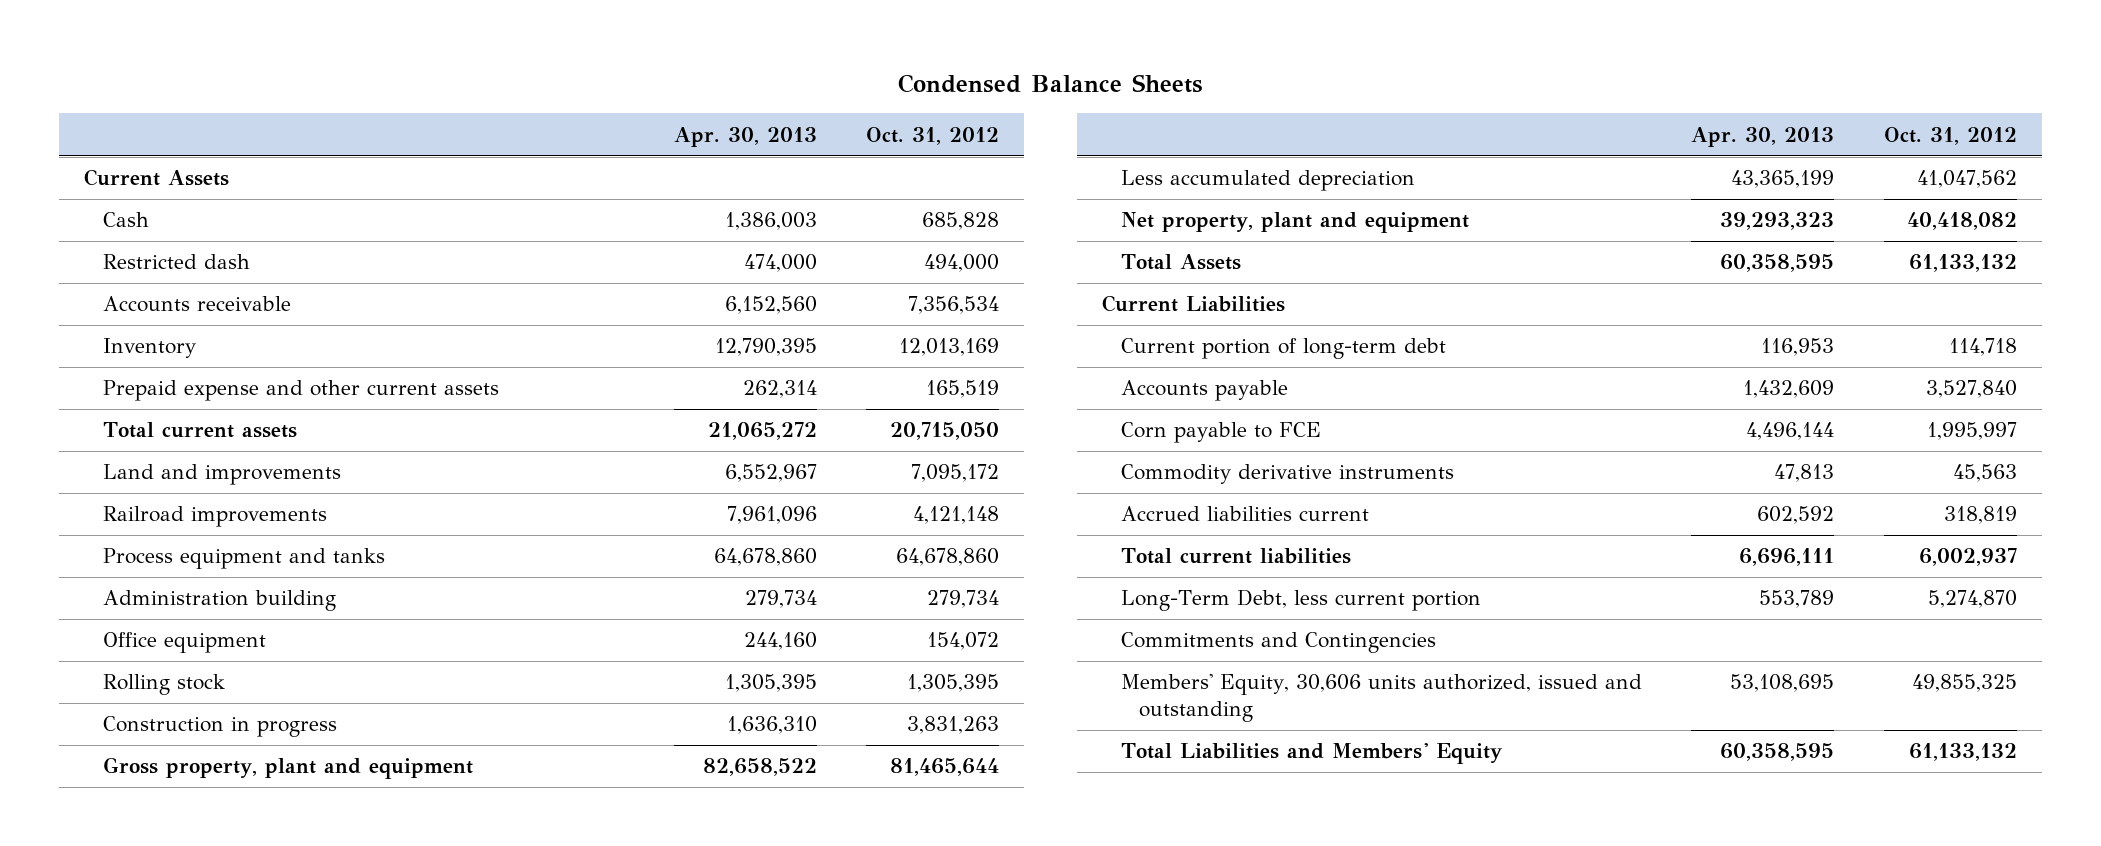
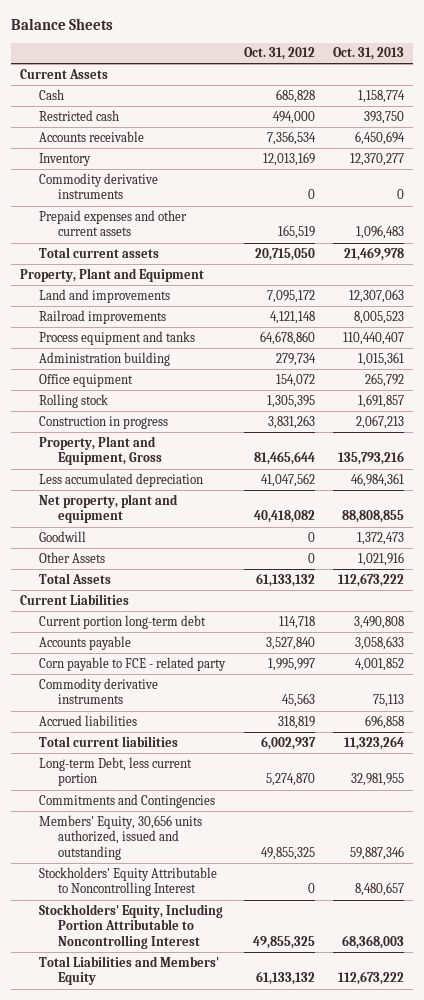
- Condensed Balance Sheets
+ Balance Sheets
- | Apr. 30, 2013 | Oct. 31, 2012
+ | Oct. 31, 2012 | Oct. 31, 2013
- Restricted dash | 474,000 | 494,000
+ Restricted cash | 494,000 | 393,750
- Prepaid expense and other current assets | 262,314 | 165,519
+ Commodity derivative instruments | 0 | 0
+ Prepaid expenses and other current assets | 165,519 | 1,096,483
+ Property, Plant and Equipment
- Gross property, plant and equipment | 82,658,522 | 81,465,644
+ Property, Plant and Equipment, Gross | 81,465,644 | 135,793,216
+ Goodwill | 0 | 1,372,473
+ Other Assets | 0 | 1,021,916
- Current portion of long-term debt | 116,953 | 114,718
+ Current portion long-term debt | 114,718 | 3,490,808
- Corn payable to FCE | 4,496,144 | 1,995,997
+ Corn payable to FCE - related party | 1,995,997 | 4,001,852
- Accrued liabilities current | 602,592 | 318,819
+ Accrued liabilities | 318,819 | 696,858
- Long-Term Debt, less current portion | 553,789 | 5,274,870
+ Long-term Debt, less current portion | 5,274,870 | 32,981,955
- Members' Equity, 30,606 units authorized, issued and outstanding | 53,108,695 | 49,855,325
+ Members' Equity, 30,656 units authorized, issued and outstanding | 49,855,325 | 59,887,346
+ Stockholders' Equity Attributable to Noncontrolling Interest | 0 | 8,480,657
+ Stockholders' Equity, Including Portion Attributable to Noncontrolling Interest | 49,855,325 | 68,368,003

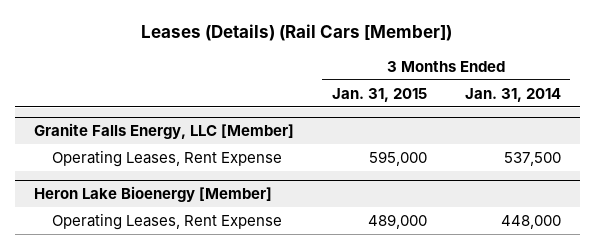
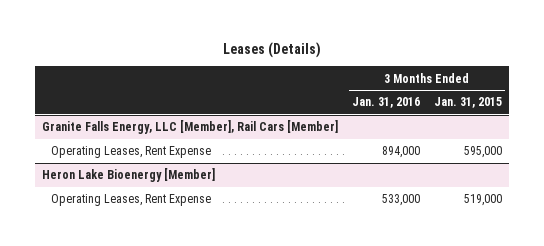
- Leases (Details) (Rail Cars [Member])
+ Leases (Details)
- | 3 Months Ended Jan. 31, 2015 | 3 Months Ended Jan. 31, 2014
+ | 3 Months Ended Jan. 31, 2016 | 3 Months Ended Jan. 31, 2015
- Granite Falls Energy, LLC [Member]
+ Granite Falls Energy, LLC [Member], Rail Cars [Member]
@ Heron Lake Bioenergy [Member]
- Operating Leases, Rent Expense | 489,000 | 448,000
+ Operating Leases, Rent Expense | 533,000 | 519,000

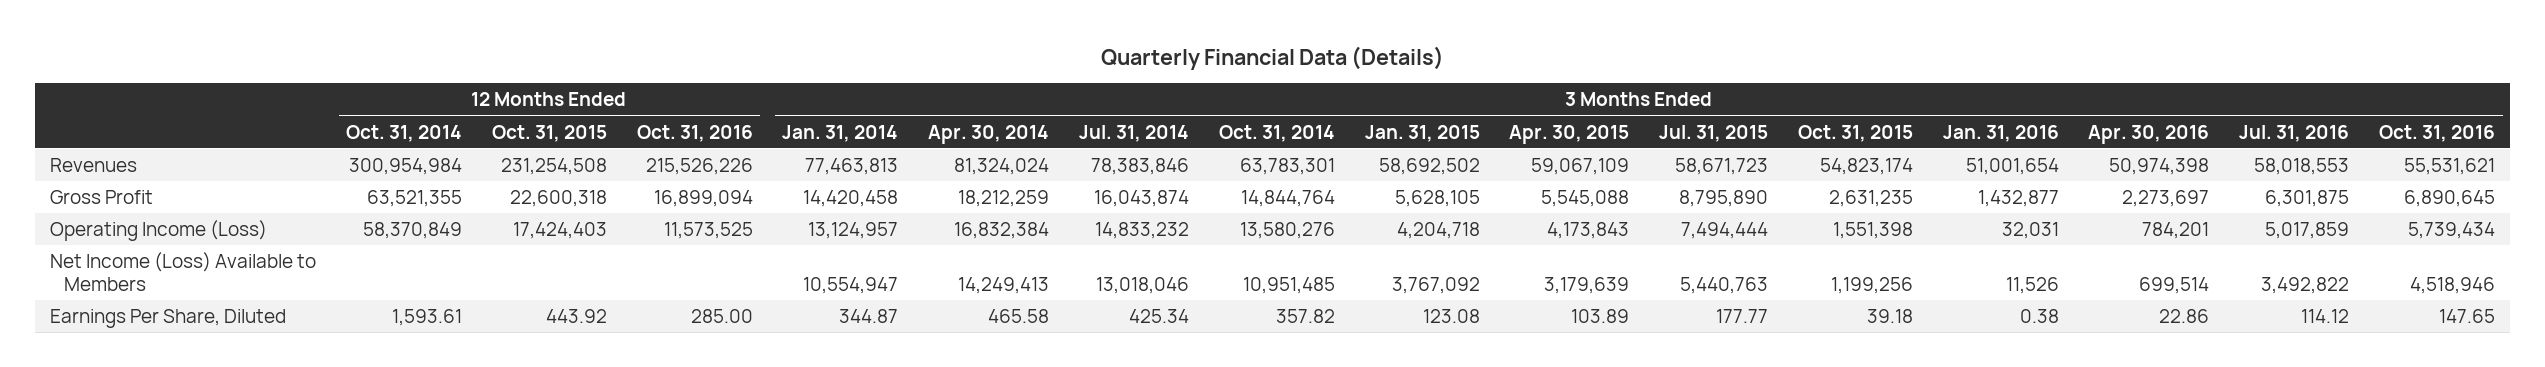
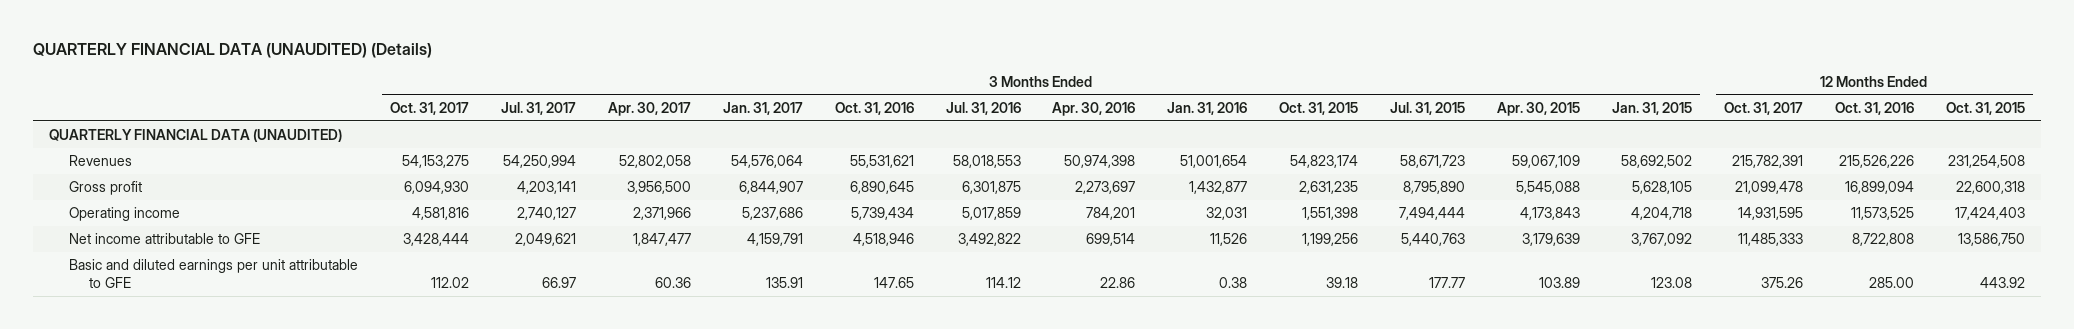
- Quarterly Financial Data (Details)
+ QUARTERLY FINANCIAL DATA (UNAUDITED) (Details)
- | 12 Months Ended Oct. 31, 2014 | 12 Months Ended Oct. 31, 2015 | 12 Months Ended Oct. 31, 2016 | 3 Months Ended Jan. 31, 2014 | 3 Months Ended Apr. 30, 2014 | 3 Months Ended Jul. 31, 2014 | 3 Months Ended Oct. 31, 2014 | 3 Months Ended Jan. 31, 2015 | 3 Months Ended Apr. 30, 2015 | 3 Months Ended Jul. 31, 2015 | 3 Months Ended Oct. 31, 2015 | 3 Months Ended Jan. 31, 2016 | 3 Months Ended Apr. 30, 2016 | 3 Months Ended Jul. 31, 2016 | 3 Months Ended Oct. 31, 2016
+ | 3 Months Ended Oct. 31, 2017 | 3 Months Ended Jul. 31, 2017 | 3 Months Ended Apr. 30, 2017 | 3 Months Ended Jan. 31, 2017 | 3 Months Ended Oct. 31, 2016 | 3 Months Ended Jul. 31, 2016 | 3 Months Ended Apr. 30, 2016 | 3 Months Ended Jan. 31, 2016 | 3 Months Ended Oct. 31, 2015 | 3 Months Ended Jul. 31, 2015 | 3 Months Ended Apr. 30, 2015 | 3 Months Ended Jan. 31, 2015 | 12 Months Ended Oct. 31, 2017 | 12 Months Ended Oct. 31, 2016 | 12 Months Ended Oct. 31, 2015
+ QUARTERLY FINANCIAL DATA (UNAUDITED)
- Gross Profit | 63,521,355 | 22,600,318 | 16,899,094 | 14,420,458 | 18,212,259 | 16,043,874 | 14,844,764 | 5,628,105 | 5,545,088 | 8,795,890 | 2,631,235 | 1,432,877 | 2,273,697 | 6,301,875 | 6,890,645
- Operating Income (Loss) | 58,370,849 | 17,424,403 | 11,573,525 | 13,124,957 | 16,832,384 | 14,833,232 | 13,580,276 | 4,204,718 | 4,173,843 | 7,494,444 | 1,551,398 | 32,031 | 784,201 | 5,017,859 | 5,739,434
- Net Income (Loss) Available to Members | | | | 10,554,947 | 14,249,413 | 13,018,046 | 10,951,485 | 3,767,092 | 3,179,639 | 5,440,763 | 1,199,256 | 11,526 | 699,514 | 3,492,822 | 4,518,946
- Earnings Per Share, Diluted | 1,593.61 | 443.92 | 285.00 | 344.87 | 465.58 | 425.34 | 357.82 | 123.08 | 103.89 | 177.77 | 39.18 | 0.38 | 22.86 | 114.12 | 147.65
+ Gross profit | 6,094,930 | 4,203,141 | 3,956,500 | 6,844,907 | 6,890,645 | 6,301,875 | 2,273,697 | 1,432,877 | 2,631,235 | 8,795,890 | 5,545,088 | 5,628,105 | 21,099,478 | 16,899,094 | 22,600,318
+ Operating income | 4,581,816 | 2,740,127 | 2,371,966 | 5,237,686 | 5,739,434 | 5,017,859 | 784,201 | 32,031 | 1,551,398 | 7,494,444 | 4,173,843 | 4,204,718 | 14,931,595 | 11,573,525 | 17,424,403
+ Net income attributable to GFE | 3,428,444 | 2,049,621 | 1,847,477 | 4,159,791 | 4,518,946 | 3,492,822 | 699,514 | 11,526 | 1,199,256 | 5,440,763 | 3,179,639 | 3,767,092 | 11,485,333 | 8,722,808 | 13,586,750
+ Basic and diluted earnings per unit attributable to GFE | 112.02 | 66.97 | 60.36 | 135.91 | 147.65 | 114.12 | 22.86 | 0.38 | 39.18 | 177.77 | 103.89 | 123.08 | 375.26 | 285.00 | 443.92

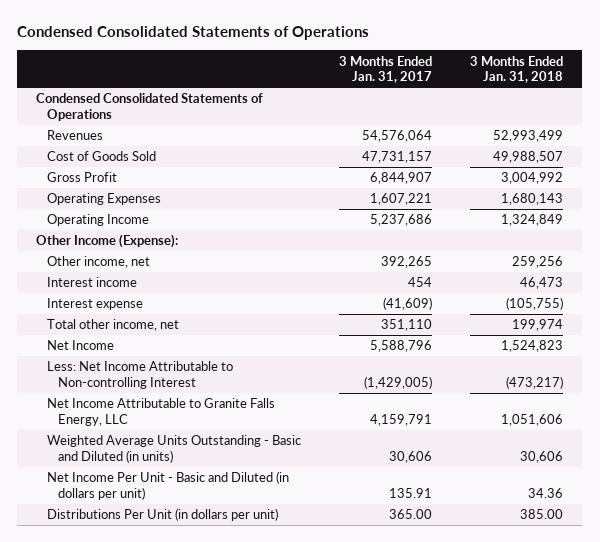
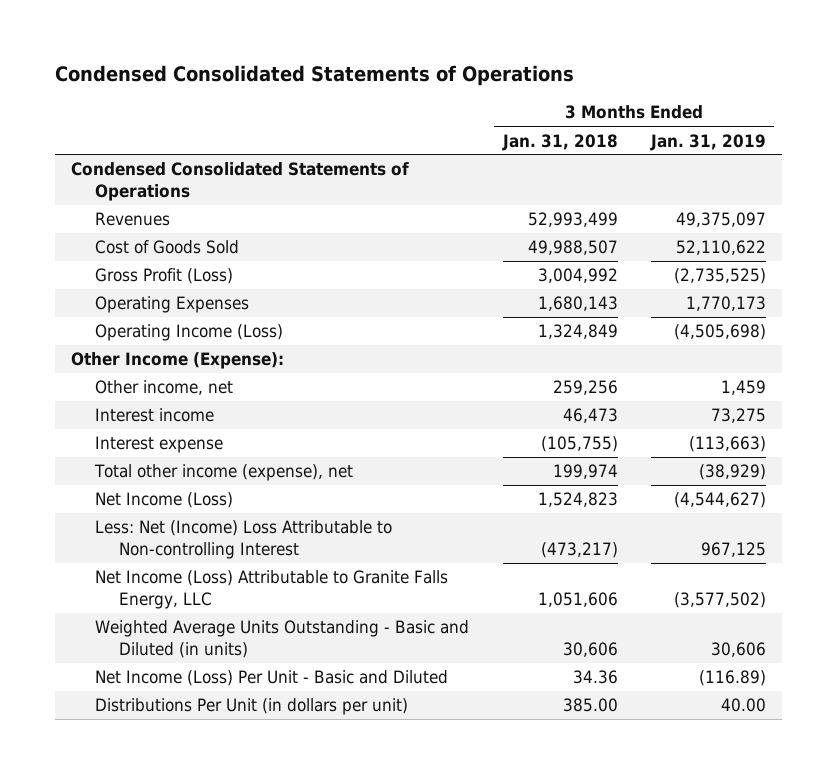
- | 3 Months Ended Jan. 31, 2017 | 3 Months Ended Jan. 31, 2018
+ | 3 Months Ended Jan. 31, 2018 | 3 Months Ended Jan. 31, 2019
- Gross Profit | 6,844,907 | 3,004,992
+ Gross Profit (Loss) | 3,004,992 | (2,735,525)
- Operating Income | 5,237,686 | 1,324,849
+ Operating Income (Loss) | 1,324,849 | (4,505,698)
- Total other income, net | 351,110 | 199,974
- Net Income | 5,588,796 | 1,524,823
- Less: Net Income Attributable to Non-controlling Interest | (1,429,005) | (473,217)
- Net Income Attributable to Granite Falls Energy, LLC | 4,159,791 | 1,051,606
+ Total other income (expense), net | 199,974 | (38,929)
+ Net Income (Loss) | 1,524,823 | (4,544,627)
+ Less: Net (Income) Loss Attributable to Non-controlling Interest | (473,217) | 967,125
+ Net Income (Loss) Attributable to Granite Falls Energy, LLC | 1,051,606 | (3,577,502)
- Net Income Per Unit - Basic and Diluted (in dollars per unit) | 135.91 | 34.36
+ Net Income (Loss) Per Unit - Basic and Diluted | 34.36 | (116.89)

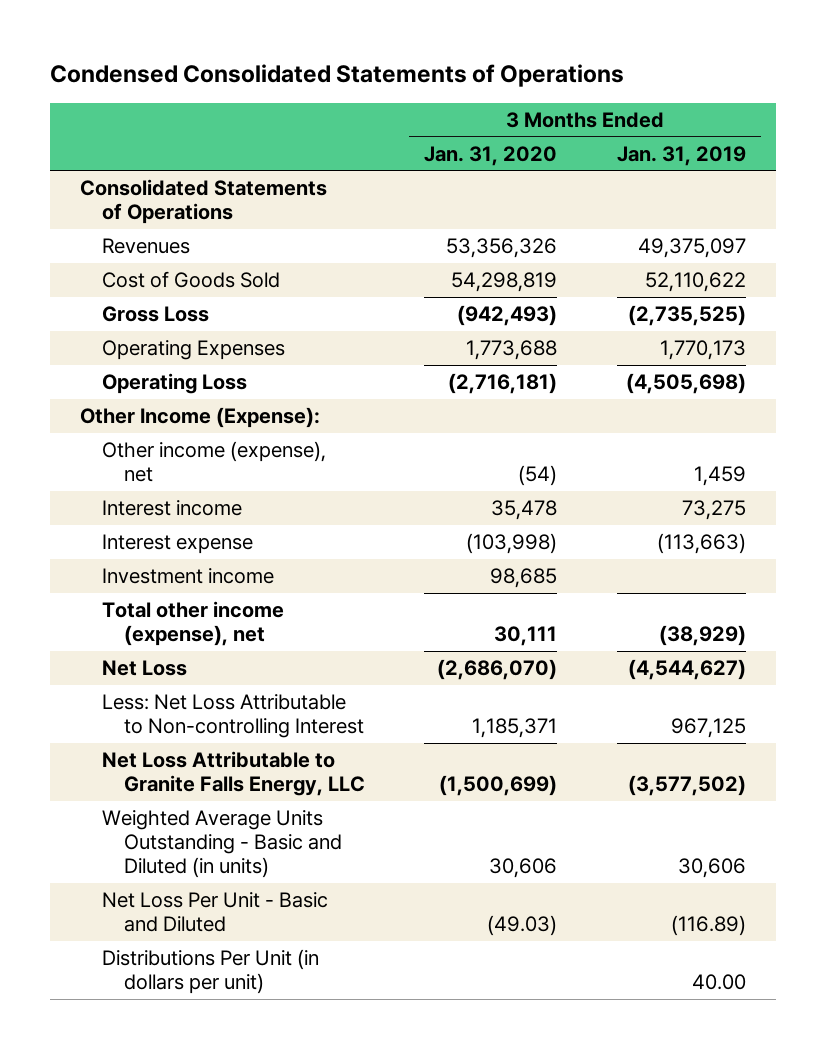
- | 3 Months Ended Jan. 31, 2018 | 3 Months Ended Jan. 31, 2019
+ | 3 Months Ended Jan. 31, 2020 | 3 Months Ended Jan. 31, 2019
- Condensed Consolidated Statements of Operations
+ Consolidated Statements of Operations
- Gross Profit (Loss) | 3,004,992 | (2,735,525)
+ Gross Loss | (942,493) | (2,735,525)
- Operating Income (Loss) | 1,324,849 | (4,505,698)
+ Operating Loss | (2,716,181) | (4,505,698)
- Other income, net | 259,256 | 1,459
+ Other income (expense), net | (54) | 1,459
+ Investment income | 98,685 |
- Net Income (Loss) | 1,524,823 | (4,544,627)
- Less: Net (Income) Loss Attributable to Non-controlling Interest | (473,217) | 967,125
- Net Income (Loss) Attributable to Granite Falls Energy, LLC | 1,051,606 | (3,577,502)
+ Net Loss | (2,686,070) | (4,544,627)
+ Less: Net Loss Attributable to Non-controlling Interest | 1,185,371 | 967,125
+ Net Loss Attributable to Granite Falls Energy, LLC | (1,500,699) | (3,577,502)
- Net Income (Loss) Per Unit - Basic and Diluted | 34.36 | (116.89)
+ Net Loss Per Unit - Basic and Diluted | (49.03) | (116.89)

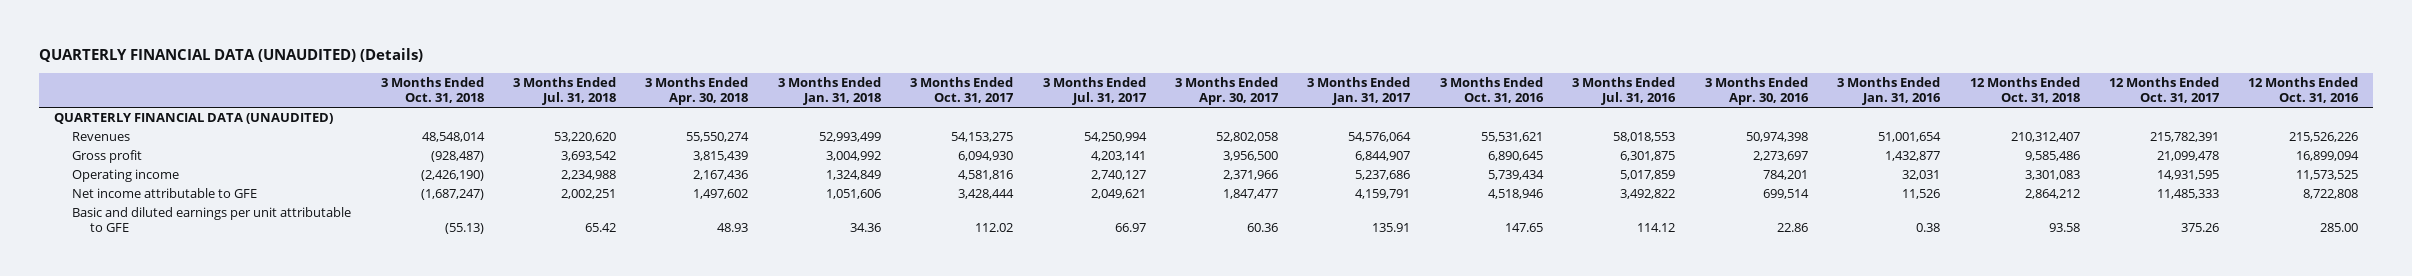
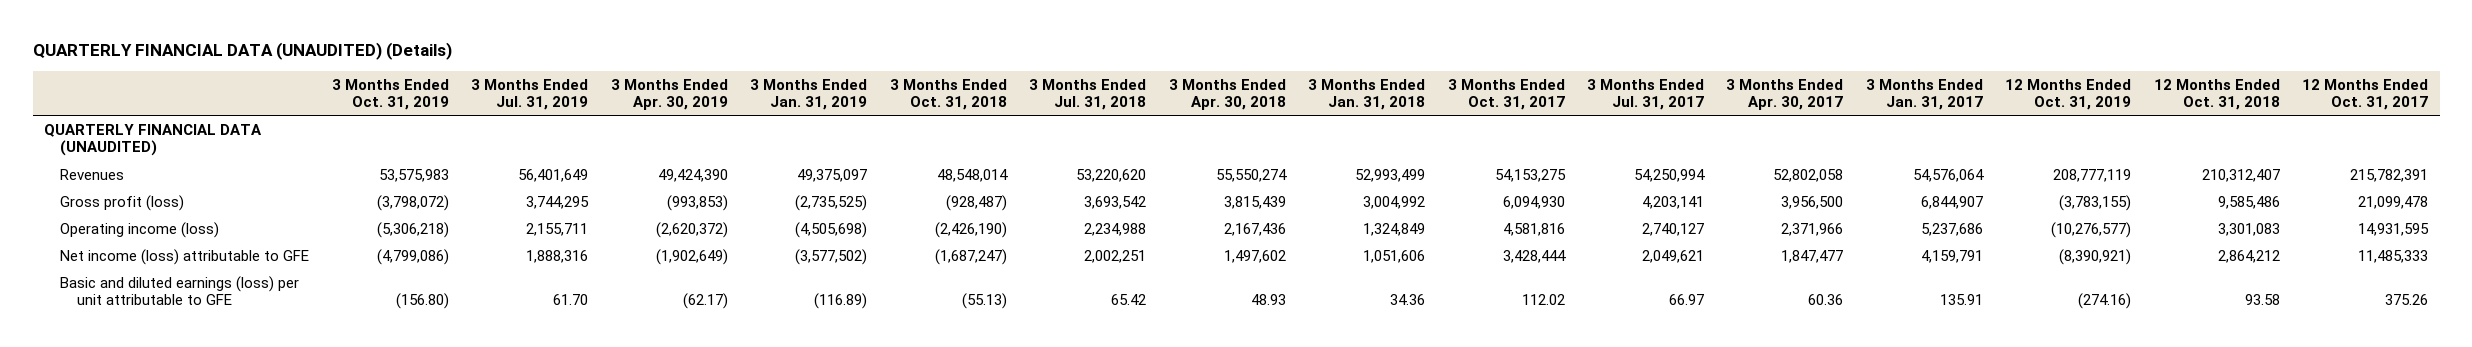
- | 3 Months Ended Oct. 31, 2018 | 3 Months Ended Jul. 31, 2018 | 3 Months Ended Apr. 30, 2018 | 3 Months Ended Jan. 31, 2018 | 3 Months Ended Oct. 31, 2017 | 3 Months Ended Jul. 31, 2017 | 3 Months Ended Apr. 30, 2017 | 3 Months Ended Jan. 31, 2017 | 3 Months Ended Oct. 31, 2016 | 3 Months Ended Jul. 31, 2016 | 3 Months Ended Apr. 30, 2016 | 3 Months Ended Jan. 31, 2016 | 12 Months Ended Oct. 31, 2018 | 12 Months Ended Oct. 31, 2017 | 12 Months Ended Oct. 31, 2016
+ | 3 Months Ended Oct. 31, 2019 | 3 Months Ended Jul. 31, 2019 | 3 Months Ended Apr. 30, 2019 | 3 Months Ended Jan. 31, 2019 | 3 Months Ended Oct. 31, 2018 | 3 Months Ended Jul. 31, 2018 | 3 Months Ended Apr. 30, 2018 | 3 Months Ended Jan. 31, 2018 | 3 Months Ended Oct. 31, 2017 | 3 Months Ended Jul. 31, 2017 | 3 Months Ended Apr. 30, 2017 | 3 Months Ended Jan. 31, 2017 | 12 Months Ended Oct. 31, 2019 | 12 Months Ended Oct. 31, 2018 | 12 Months Ended Oct. 31, 2017
- Gross profit | (928,487) | 3,693,542 | 3,815,439 | 3,004,992 | 6,094,930 | 4,203,141 | 3,956,500 | 6,844,907 | 6,890,645 | 6,301,875 | 2,273,697 | 1,432,877 | 9,585,486 | 21,099,478 | 16,899,094
- Operating income | (2,426,190) | 2,234,988 | 2,167,436 | 1,324,849 | 4,581,816 | 2,740,127 | 2,371,966 | 5,237,686 | 5,739,434 | 5,017,859 | 784,201 | 32,031 | 3,301,083 | 14,931,595 | 11,573,525
- Net income attributable to GFE | (1,687,247) | 2,002,251 | 1,497,602 | 1,051,606 | 3,428,444 | 2,049,621 | 1,847,477 | 4,159,791 | 4,518,946 | 3,492,822 | 699,514 | 11,526 | 2,864,212 | 11,485,333 | 8,722,808
- Basic and diluted earnings per unit attributable to GFE | (55.13) | 65.42 | 48.93 | 34.36 | 112.02 | 66.97 | 60.36 | 135.91 | 147.65 | 114.12 | 22.86 | 0.38 | 93.58 | 375.26 | 285.00
+ Gross profit (loss) | (3,798,072) | 3,744,295 | (993,853) | (2,735,525) | (928,487) | 3,693,542 | 3,815,439 | 3,004,992 | 6,094,930 | 4,203,141 | 3,956,500 | 6,844,907 | (3,783,155) | 9,585,486 | 21,099,478
+ Operating income (loss) | (5,306,218) | 2,155,711 | (2,620,372) | (4,505,698) | (2,426,190) | 2,234,988 | 2,167,436 | 1,324,849 | 4,581,816 | 2,740,127 | 2,371,966 | 5,237,686 | (10,276,577) | 3,301,083 | 14,931,595
+ Net income (loss) attributable to GFE | (4,799,086) | 1,888,316 | (1,902,649) | (3,577,502) | (1,687,247) | 2,002,251 | 1,497,602 | 1,051,606 | 3,428,444 | 2,049,621 | 1,847,477 | 4,159,791 | (8,390,921) | 2,864,212 | 11,485,333
+ Basic and diluted earnings (loss) per unit attributable to GFE | (156.80) | 61.70 | (62.17) | (116.89) | (55.13) | 65.42 | 48.93 | 34.36 | 112.02 | 66.97 | 60.36 | 135.91 | (274.16) | 93.58 | 375.26

